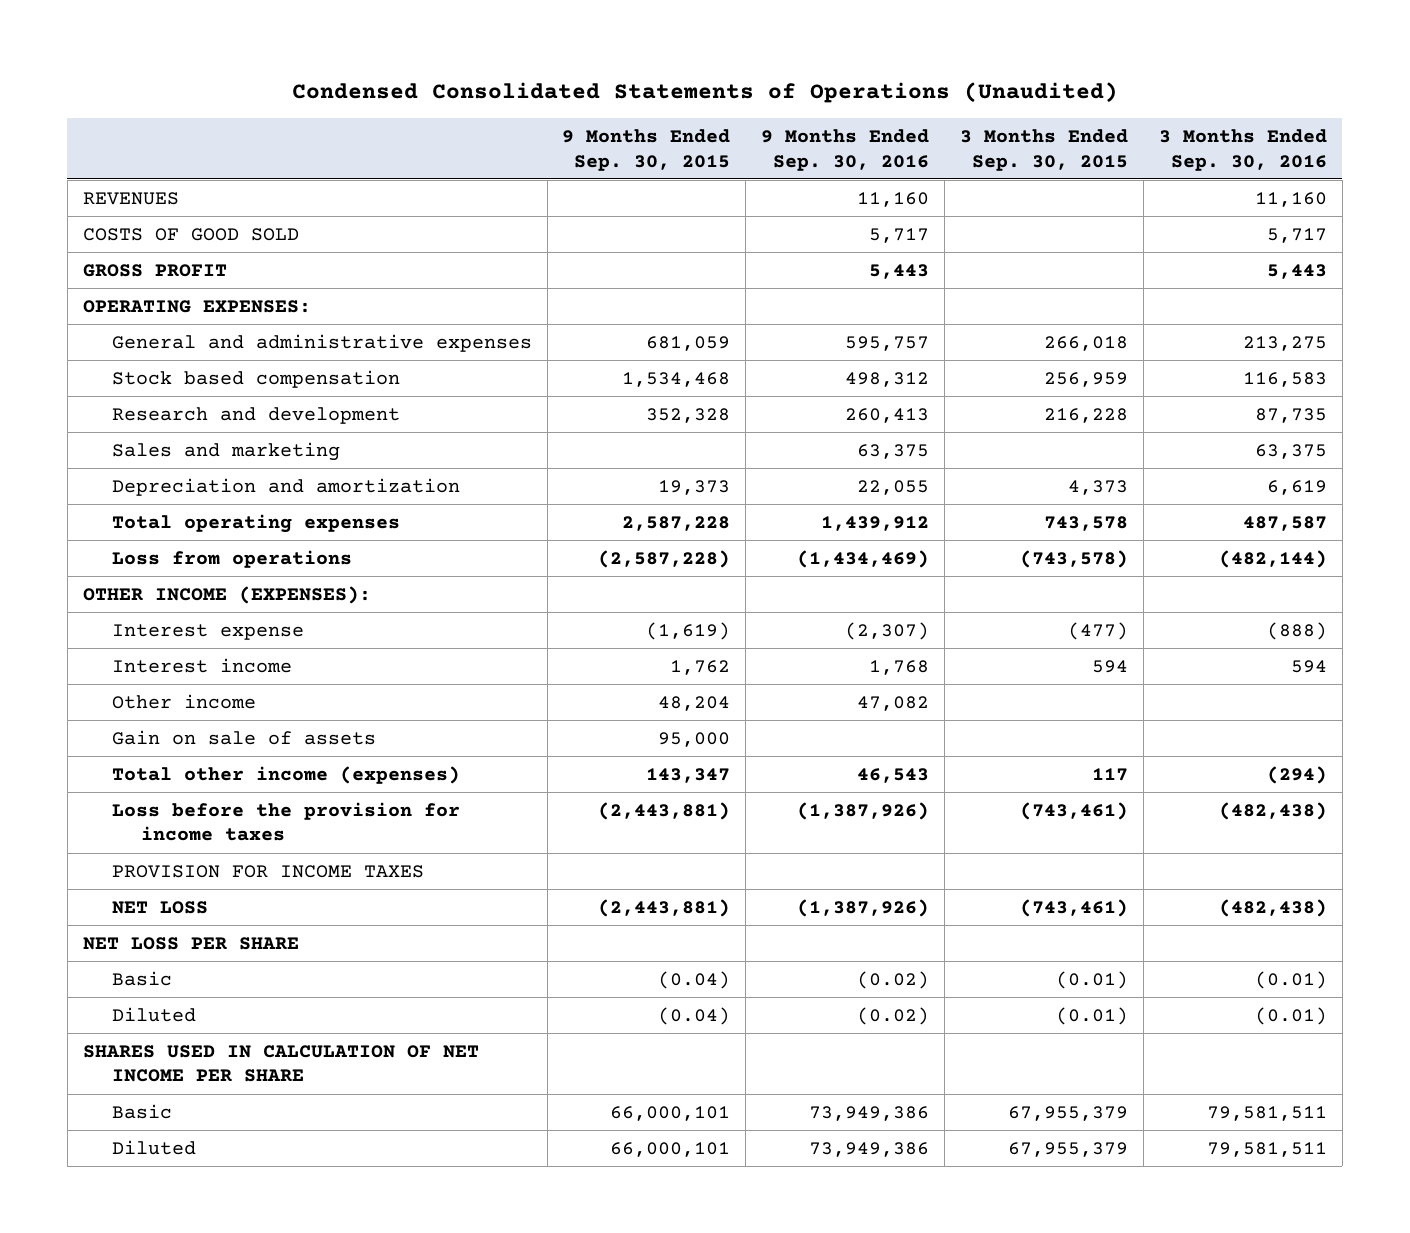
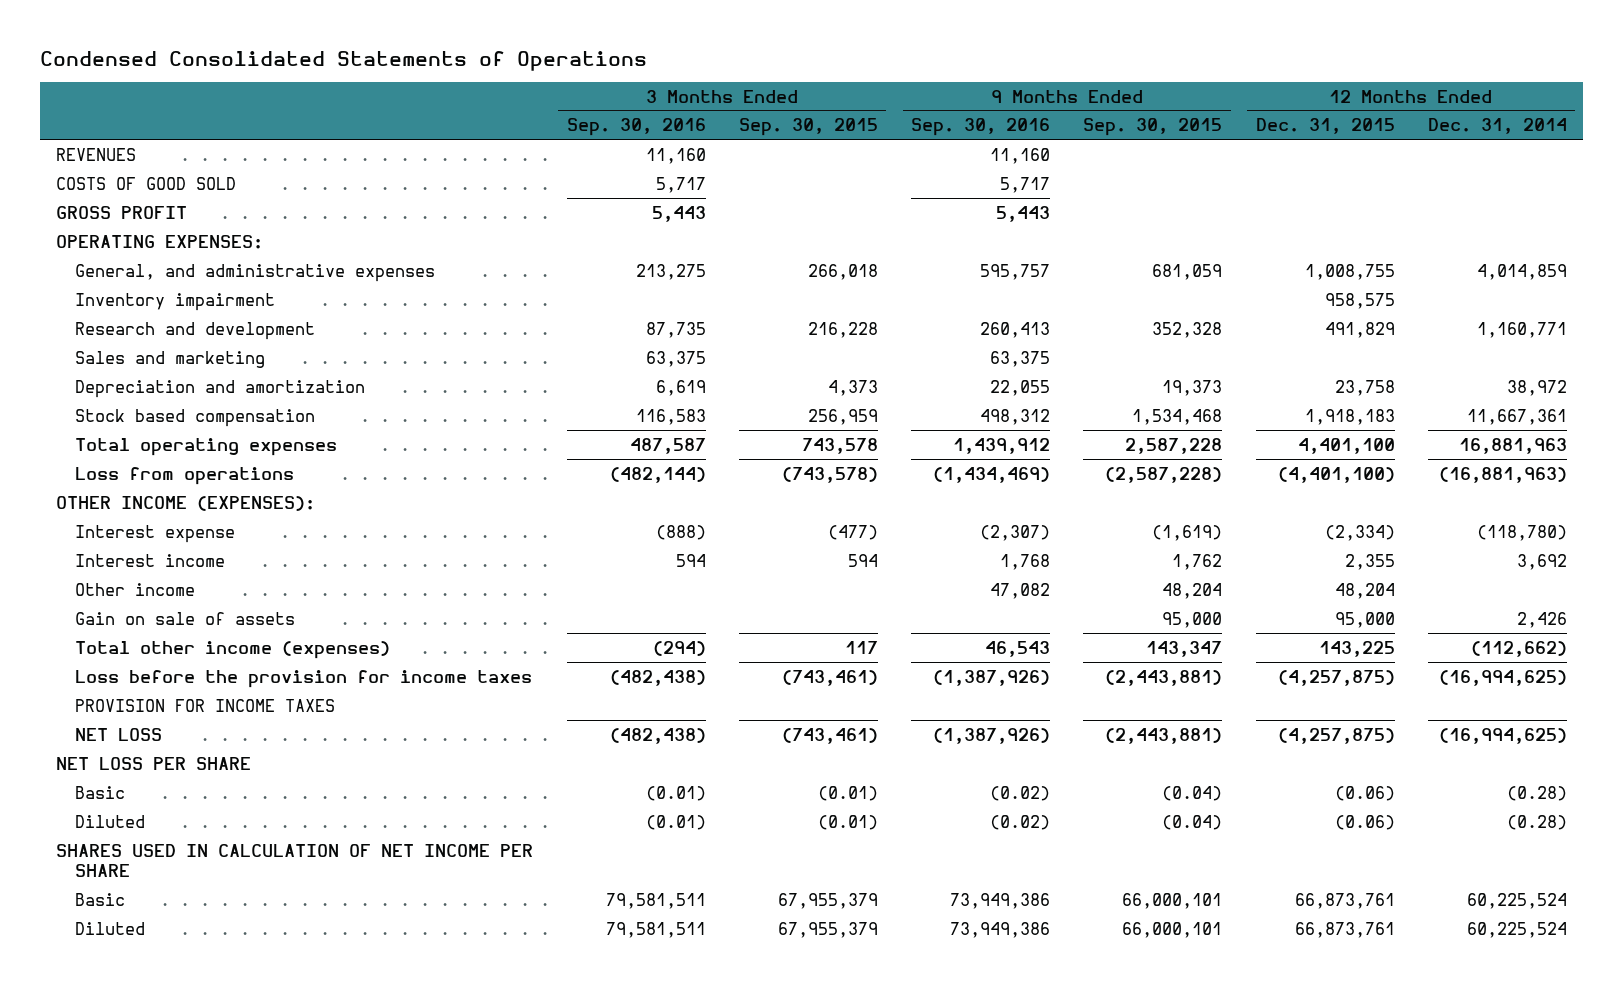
- Condensed Consolidated Statements of Operations (Unaudited)
+ Condensed Consolidated Statements of Operations
- | 9 Months Ended Sep. 30, 2015 | 9 Months Ended Sep. 30, 2016 | 3 Months Ended Sep. 30, 2015 | 3 Months Ended Sep. 30, 2016
+ | 3 Months Ended Sep. 30, 2016 | 3 Months Ended Sep. 30, 2015 | 9 Months Ended Sep. 30, 2016 | 9 Months Ended Sep. 30, 2015 | 12 Months Ended Dec. 31, 2015 | 12 Months Ended Dec. 31, 2014
- General and administrative expenses | 681,059 | 595,757 | 266,018 | 213,275
+ General, and administrative expenses | 213,275 | 266,018 | 595,757 | 681,059 | 1,008,755 | 4,014,859
+ Inventory impairment | | | | | 958,575 |
moved down: Stock based compensation | 116,583 | 256,959 | 498,312 | 1,534,468 | 1,918,183 | 11,667,361

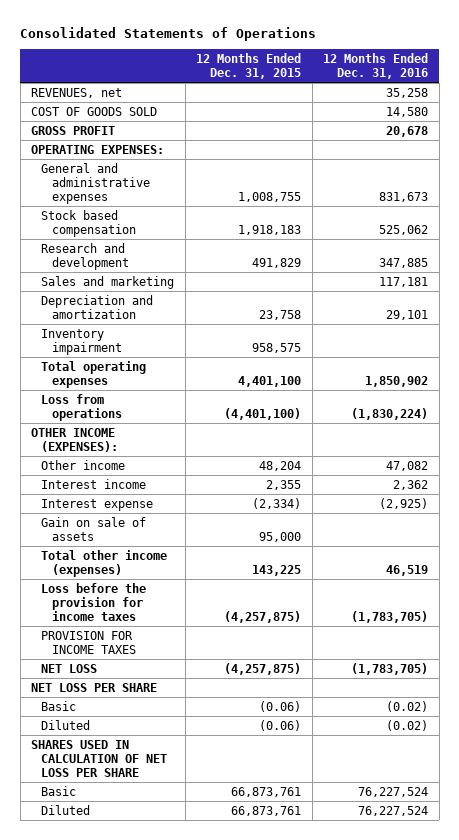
- Condensed Consolidated Statements of Operations
+ Consolidated Statements of Operations
- | 3 Months Ended Sep. 30, 2016 | 3 Months Ended Sep. 30, 2015 | 9 Months Ended Sep. 30, 2016 | 9 Months Ended Sep. 30, 2015 | 12 Months Ended Dec. 31, 2015 | 12 Months Ended Dec. 31, 2014
+ | 12 Months Ended Dec. 31, 2015 | 12 Months Ended Dec. 31, 2016
- REVENUES | 11,160 | | 11,160 | | |
- COSTS OF GOOD SOLD | 5,717 | | 5,717 | | |
+ REVENUES, net | | 35,258
+ COST OF GOODS SOLD | | 14,580
- General, and administrative expenses | 213,275 | 266,018 | 595,757 | 681,059 | 1,008,755 | 4,014,859
+ General and administrative expenses | 1,008,755 | 831,673
moved up: Stock based compensation | 1,918,183 | 525,062
moved down: Inventory impairment | 958,575 |
moved down: Interest income | 2,355 | 2,362
moved down: Interest expense | (2,334) | (2,925)
- SHARES USED IN CALCULATION OF NET INCOME PER SHARE
+ SHARES USED IN CALCULATION OF NET LOSS PER SHARE

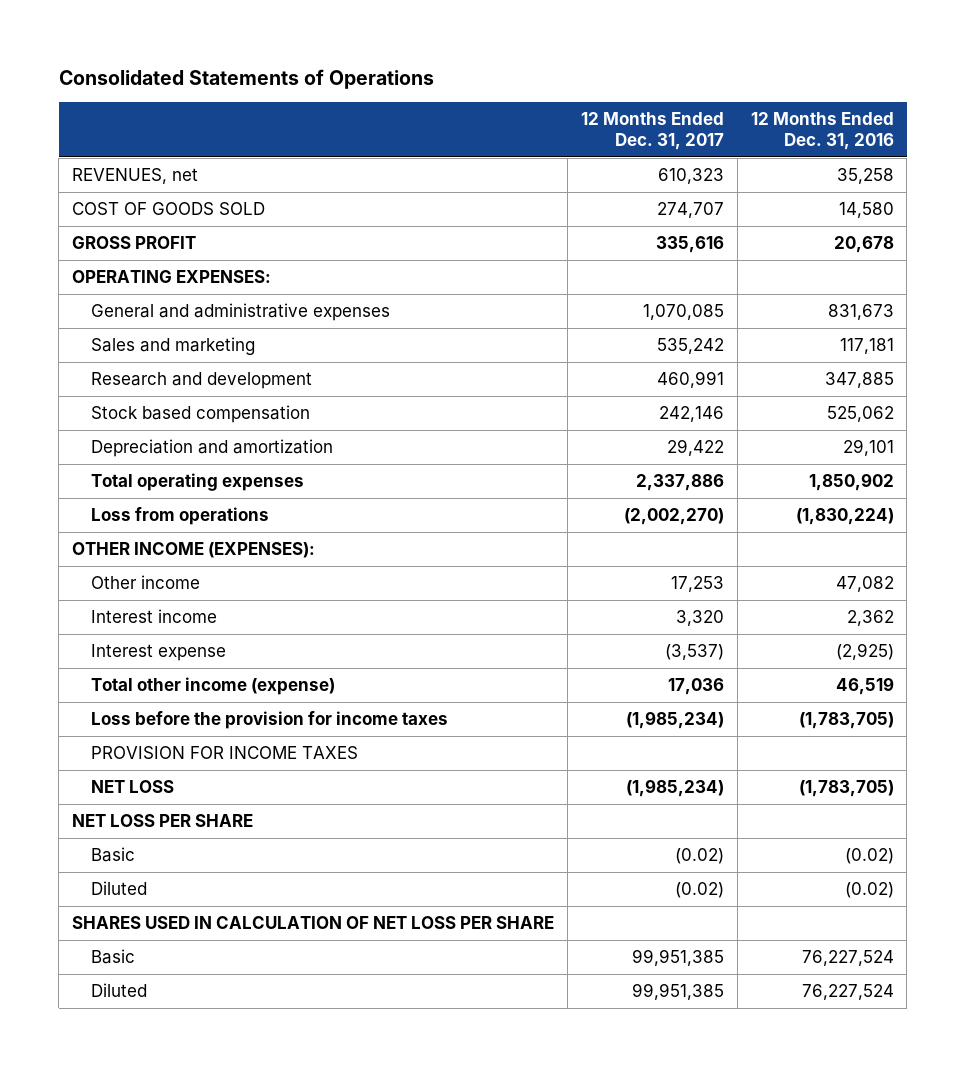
- | 12 Months Ended Dec. 31, 2015 | 12 Months Ended Dec. 31, 2016
+ | 12 Months Ended Dec. 31, 2017 | 12 Months Ended Dec. 31, 2016
moved down: Research and development | 460,991 | 347,885
moved down: Stock based compensation | 242,146 | 525,062
- Inventory impairment | 958,575 |
- Gain on sale of assets | 95,000 |
- Total other income (expenses) | 143,225 | 46,519
+ Total other income (expense) | 17,036 | 46,519

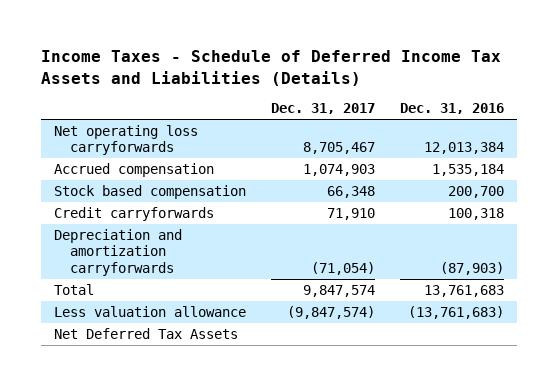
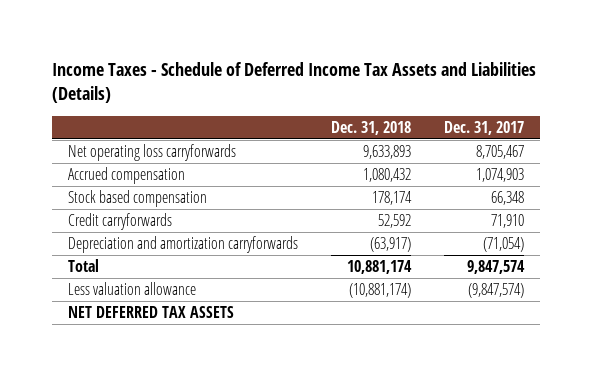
- | Dec. 31, 2017 | Dec. 31, 2016
+ | Dec. 31, 2018 | Dec. 31, 2017
- Net Deferred Tax Assets
+ NET DEFERRED TAX ASSETS

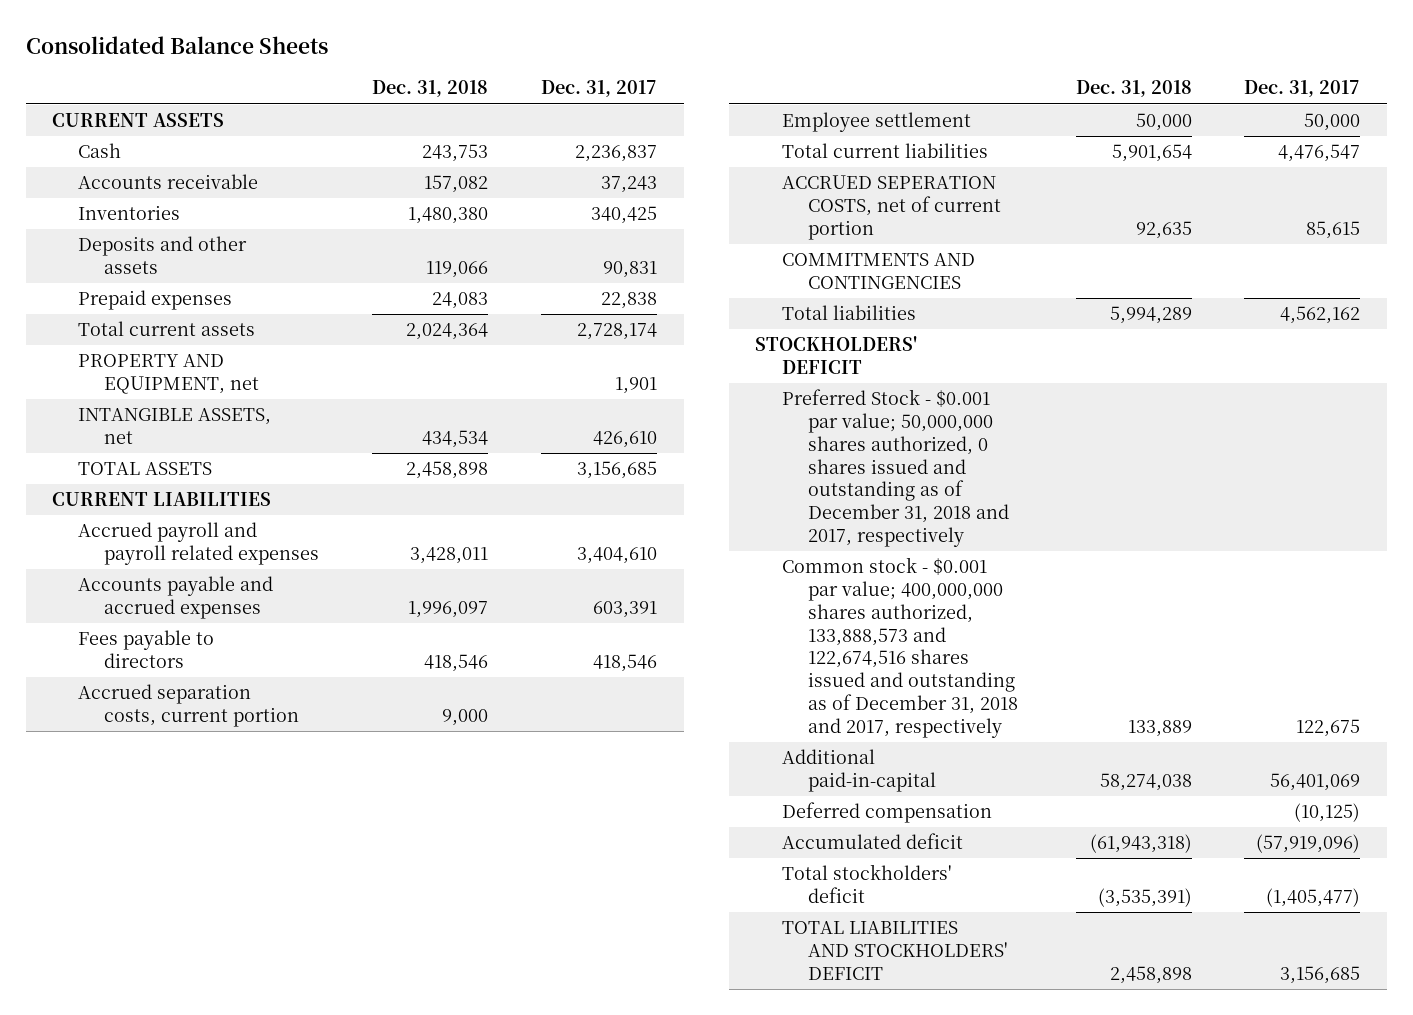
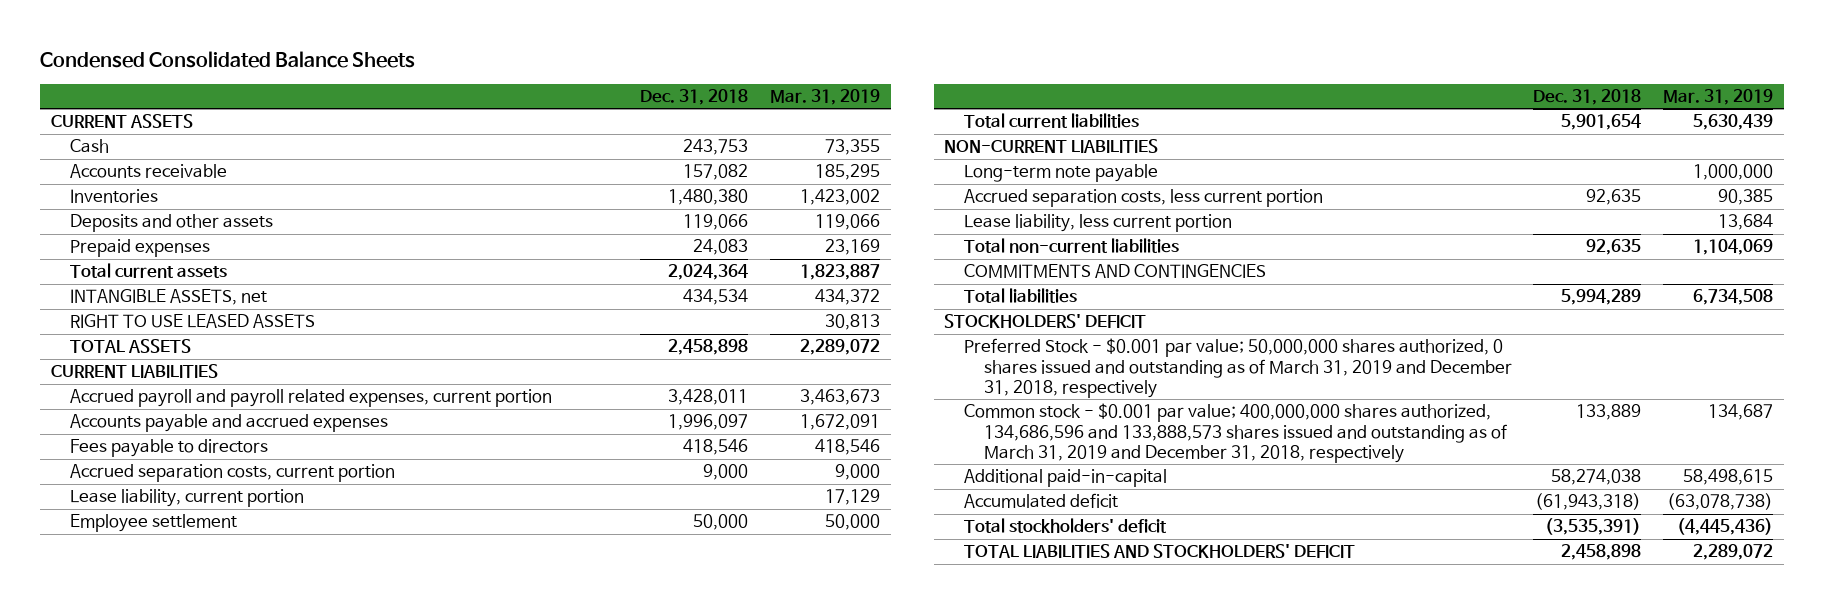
- Consolidated Balance Sheets
+ Condensed Consolidated Balance Sheets
- | Dec. 31, 2018 | Dec. 31, 2017
+ | Dec. 31, 2018 | Mar. 31, 2019
- PROPERTY AND EQUIPMENT, net | | 1,901
+ RIGHT TO USE LEASED ASSETS | | 30,813
- Accrued payroll and payroll related expenses | 3,428,011 | 3,404,610
+ Accrued payroll and payroll related expenses, current portion | 3,428,011 | 3,463,673
+ Lease liability, current portion | | 17,129
- ACCRUED SEPERATION COSTS, net of current portion | 92,635 | 85,615
+ NON-CURRENT LIABILITIES
+ Long-term note payable | | 1,000,000
+ Accrued separation costs, less current portion | 92,635 | 90,385
+ Lease liability, less current portion | | 13,684
+ Total non-current liabilities | 92,635 | 1,104,069
- Preferred Stock - $0.001 par value; 50,000,000 shares authorized, 0 shares issued and outstanding as of December 31, 2018 and 2017, respectively
- Common stock - $0.001 par value; 400,000,000 shares authorized, 133,888,573 and 122,674,516 shares issued and outstanding as of December 31, 2018 and 2017, respectively | 133,889 | 122,675
+ Preferred Stock - $0.001 par value; 50,000,000 shares authorized, 0 shares issued and outstanding as of March 31, 2019 and December 31, 2018, respectively
+ Common stock - $0.001 par value; 400,000,000 shares authorized, 134,686,596 and 133,888,573 shares issued and outstanding as of March 31, 2019 and December 31, 2018, respectively | 133,889 | 134,687
- Deferred compensation | | (10,125)

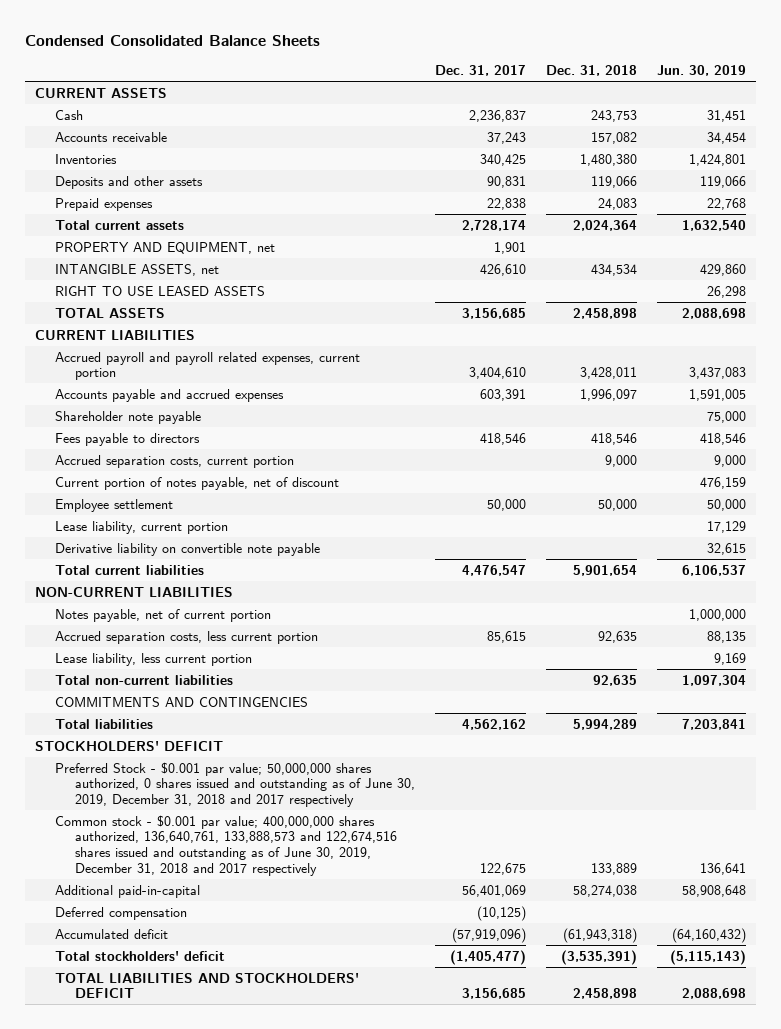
- | Dec. 31, 2018 | Mar. 31, 2019
+ | Dec. 31, 2017 | Dec. 31, 2018 | Jun. 30, 2019
+ PROPERTY AND EQUIPMENT, net | 1,901 | |
+ Shareholder note payable | | | 75,000
+ Current portion of notes payable, net of discount | | | 476,159
moved down: Lease liability, current portion | | | 17,129
+ Derivative liability on convertible note payable | | | 32,615
- Long-term note payable | | 1,000,000
+ Notes payable, net of current portion | | | 1,000,000
- Preferred Stock - $0.001 par value; 50,000,000 shares authorized, 0 shares issued and outstanding as of March 31, 2019 and December 31, 2018, respectively
- Common stock - $0.001 par value; 400,000,000 shares authorized, 134,686,596 and 133,888,573 shares issued and outstanding as of March 31, 2019 and December 31, 2018, respectively | 133,889 | 134,687
+ Preferred Stock - $0.001 par value; 50,000,000 shares authorized, 0 shares issued and outstanding as of June 30, 2019, December 31, 2018 and 2017 respectively
+ Common stock - $0.001 par value; 400,000,000 shares authorized, 136,640,761, 133,888,573 and 122,674,516 shares issued and outstanding as of June 30, 2019, December 31, 2018 and 2017 respectively | 122,675 | 133,889 | 136,641
+ Deferred compensation | (10,125) | |

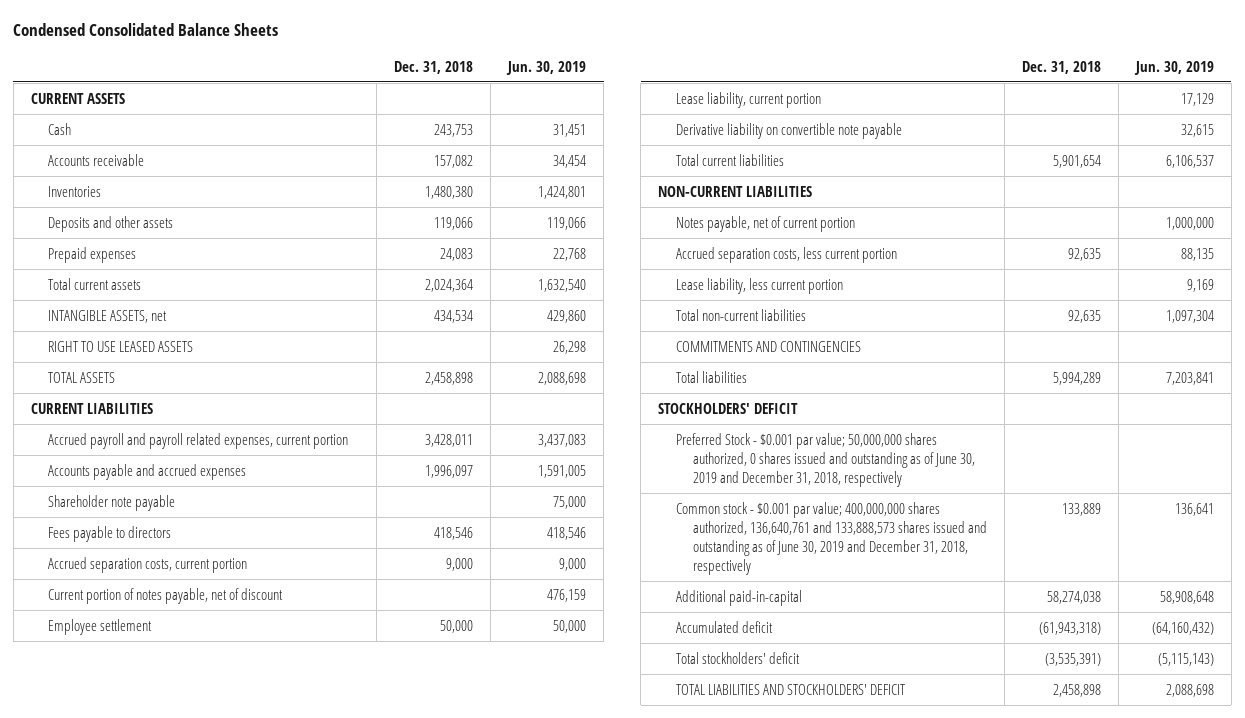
- | Dec. 31, 2017 | Dec. 31, 2018 | Jun. 30, 2019
+ | Dec. 31, 2018 | Jun. 30, 2019
- PROPERTY AND EQUIPMENT, net | 1,901 | |
- Preferred Stock - $0.001 par value; 50,000,000 shares authorized, 0 shares issued and outstanding as of June 30, 2019, December 31, 2018 and 2017 respectively
- Common stock - $0.001 par value; 400,000,000 shares authorized, 136,640,761, 133,888,573 and 122,674,516 shares issued and outstanding as of June 30, 2019, December 31, 2018 and 2017 respectively | 122,675 | 133,889 | 136,641
+ Preferred Stock - $0.001 par value; 50,000,000 shares authorized, 0 shares issued and outstanding as of June 30, 2019 and December 31, 2018, respectively
+ Common stock - $0.001 par value; 400,000,000 shares authorized, 136,640,761 and 133,888,573 shares issued and outstanding as of June 30, 2019 and December 31, 2018, respectively | 133,889 | 136,641
- Deferred compensation | (10,125) | |

